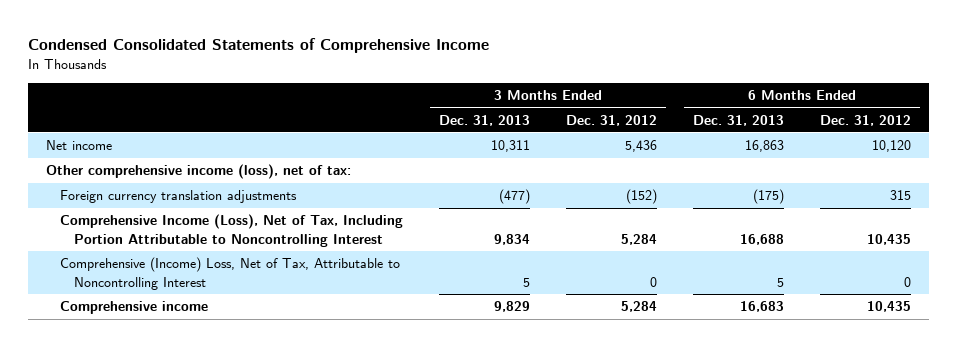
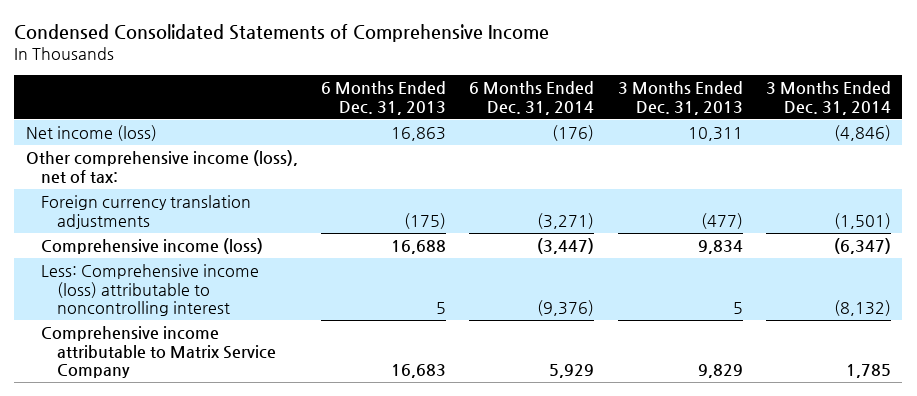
- | 3 Months Ended Dec. 31, 2013 | 3 Months Ended Dec. 31, 2012 | 6 Months Ended Dec. 31, 2013 | 6 Months Ended Dec. 31, 2012
+ | 6 Months Ended Dec. 31, 2013 | 6 Months Ended Dec. 31, 2014 | 3 Months Ended Dec. 31, 2013 | 3 Months Ended Dec. 31, 2014
- Net income | 10,311 | 5,436 | 16,863 | 10,120
+ Net income (loss) | 16,863 | (176) | 10,311 | (4,846)
- Comprehensive Income (Loss), Net of Tax, Including Portion Attributable to Noncontrolling Interest | 9,834 | 5,284 | 16,688 | 10,435
- Comprehensive (Income) Loss, Net of Tax, Attributable to Noncontrolling Interest | 5 | 0 | 5 | 0
- Comprehensive income | 9,829 | 5,284 | 16,683 | 10,435
+ Comprehensive income (loss) | 16,688 | (3,447) | 9,834 | (6,347)
+ Less: Comprehensive income (loss) attributable to noncontrolling interest | 5 | (9,376) | 5 | (8,132)
+ Comprehensive income attributable to Matrix Service Company | 16,683 | 5,929 | 9,829 | 1,785

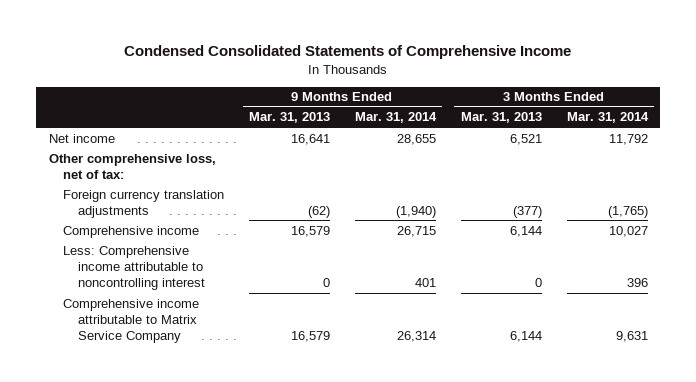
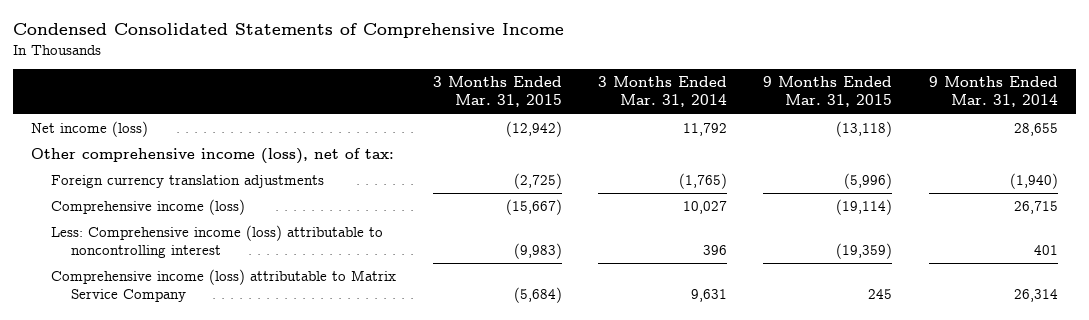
- | 9 Months Ended Mar. 31, 2013 | 9 Months Ended Mar. 31, 2014 | 3 Months Ended Mar. 31, 2013 | 3 Months Ended Mar. 31, 2014
+ | 3 Months Ended Mar. 31, 2015 | 3 Months Ended Mar. 31, 2014 | 9 Months Ended Mar. 31, 2015 | 9 Months Ended Mar. 31, 2014
- Net income | 16,641 | 28,655 | 6,521 | 11,792
- Other comprehensive loss, net of tax:
+ Net income (loss) | (12,942) | 11,792 | (13,118) | 28,655
+ Other comprehensive income (loss), net of tax:
- Comprehensive income | 16,579 | 26,715 | 6,144 | 10,027
- Less: Comprehensive income attributable to noncontrolling interest | 0 | 401 | 0 | 396
- Comprehensive income attributable to Matrix Service Company | 16,579 | 26,314 | 6,144 | 9,631
+ Comprehensive income (loss) | (15,667) | 10,027 | (19,114) | 26,715
+ Less: Comprehensive income (loss) attributable to noncontrolling interest | (9,983) | 396 | (19,359) | 401
+ Comprehensive income (loss) attributable to Matrix Service Company | (5,684) | 9,631 | 245 | 26,314

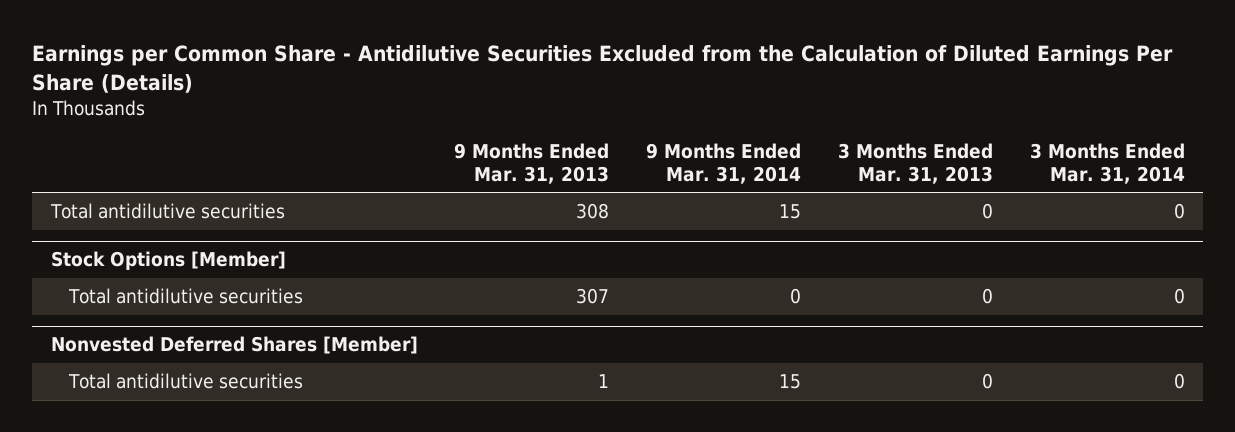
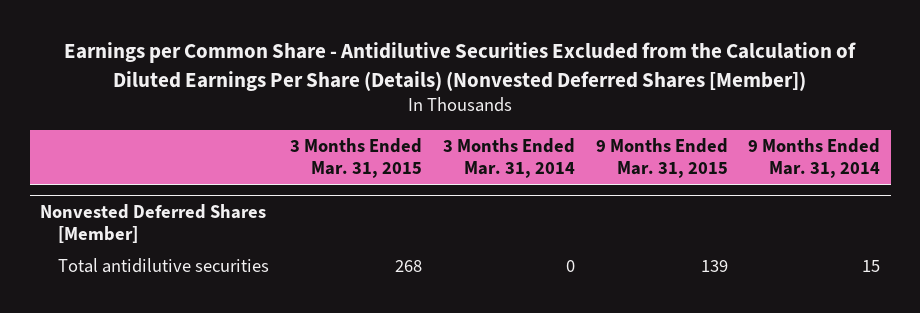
- Earnings per Common Share - Antidilutive Securities Excluded from the Calculation of Diluted Earnings Per Share (Details)
+ Earnings per Common Share - Antidilutive Securities Excluded from the Calculation of Diluted Earnings Per Share (Details) (Nonvested Deferred Shares [Member])
- | 9 Months Ended Mar. 31, 2013 | 9 Months Ended Mar. 31, 2014 | 3 Months Ended Mar. 31, 2013 | 3 Months Ended Mar. 31, 2014
+ | 3 Months Ended Mar. 31, 2015 | 3 Months Ended Mar. 31, 2014 | 9 Months Ended Mar. 31, 2015 | 9 Months Ended Mar. 31, 2014
- Total antidilutive securities | 308 | 15 | 0 | 0
- Stock Options [Member]
- Total antidilutive securities | 307 | 0 | 0 | 0

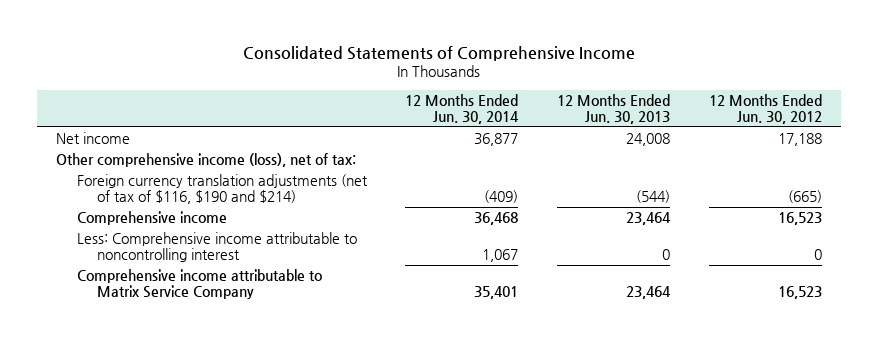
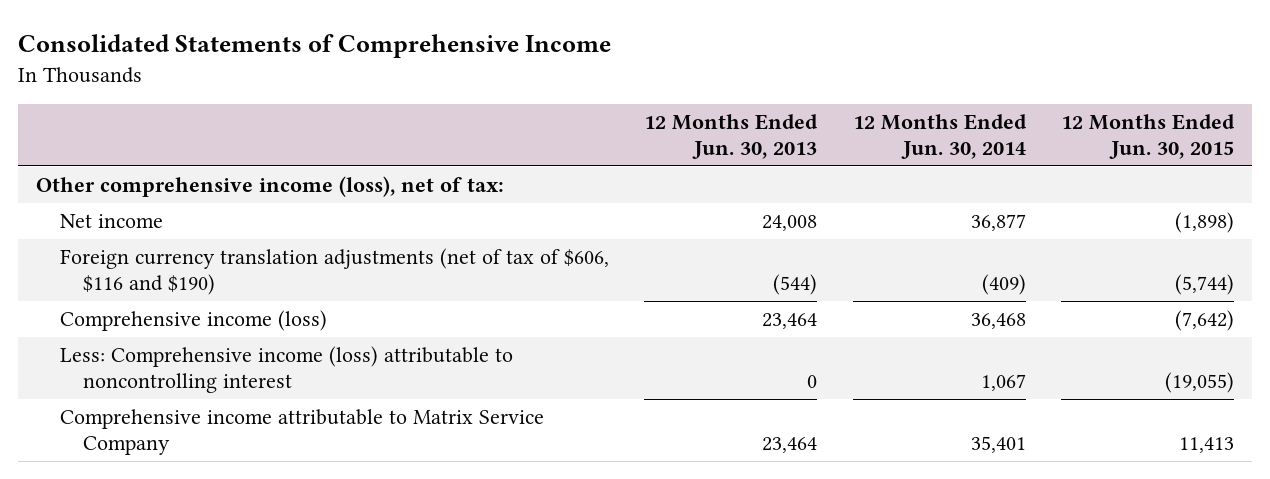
- | 12 Months Ended Jun. 30, 2014 | 12 Months Ended Jun. 30, 2013 | 12 Months Ended Jun. 30, 2012
+ | 12 Months Ended Jun. 30, 2013 | 12 Months Ended Jun. 30, 2014 | 12 Months Ended Jun. 30, 2015
- Foreign currency translation adjustments (net of tax of $116, $190 and $214) | (409) | (544) | (665)
- Comprehensive income | 36,468 | 23,464 | 16,523
- Less: Comprehensive income attributable to noncontrolling interest | 1,067 | 0 | 0
moved down: Net income | 24,008 | 36,877 | (1,898)
+ Foreign currency translation adjustments (net of tax of $606, $116 and $190) | (544) | (409) | (5,744)
+ Comprehensive income (loss) | 23,464 | 36,468 | (7,642)
+ Less: Comprehensive income (loss) attributable to noncontrolling interest | 0 | 1,067 | (19,055)

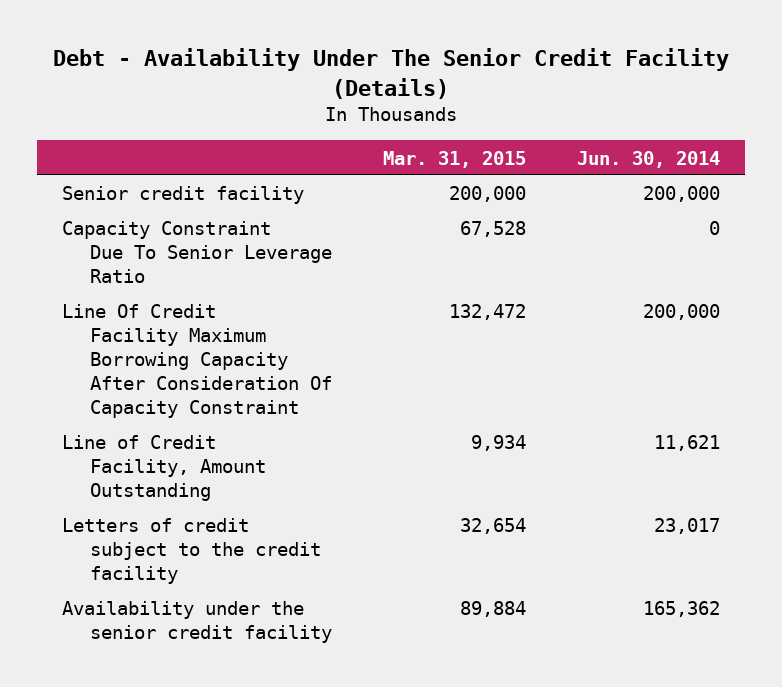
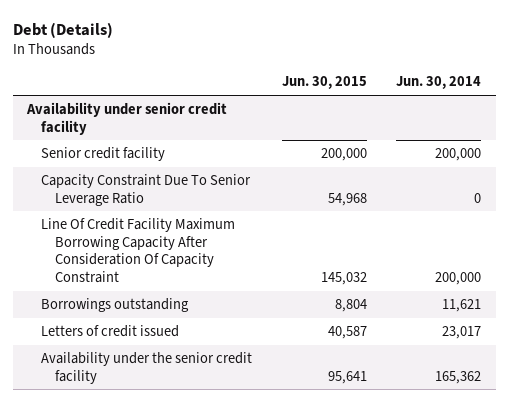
- Debt - Availability Under The Senior Credit Facility (Details)
+ Debt (Details)
- | Mar. 31, 2015 | Jun. 30, 2014
+ | Jun. 30, 2015 | Jun. 30, 2014
+ Availability under senior credit facility
- Line of Credit Facility, Amount Outstanding | 9,934 | 11,621
- Letters of credit subject to the credit facility | 32,654 | 23,017
+ Borrowings outstanding | 8,804 | 11,621
+ Letters of credit issued | 40,587 | 23,017

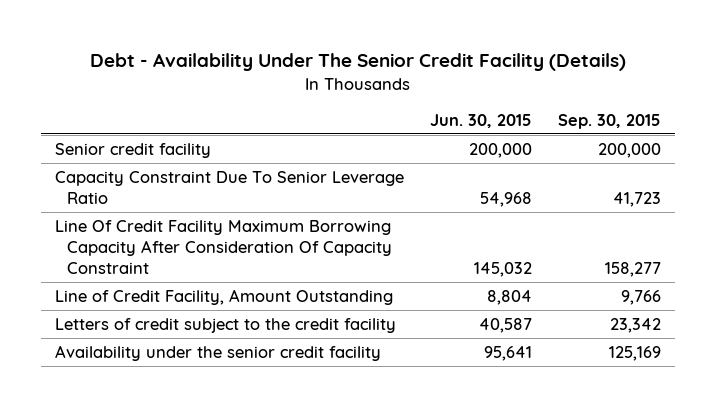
- Debt (Details)
+ Debt - Availability Under The Senior Credit Facility (Details)
- | Jun. 30, 2015 | Jun. 30, 2014
+ | Jun. 30, 2015 | Sep. 30, 2015
- Availability under senior credit facility
- Borrowings outstanding | 8,804 | 11,621
- Letters of credit issued | 40,587 | 23,017
+ Line of Credit Facility, Amount Outstanding | 8,804 | 9,766
+ Letters of credit subject to the credit facility | 40,587 | 23,342

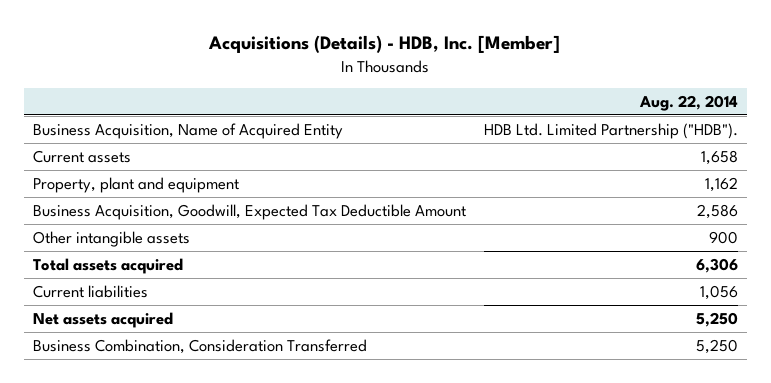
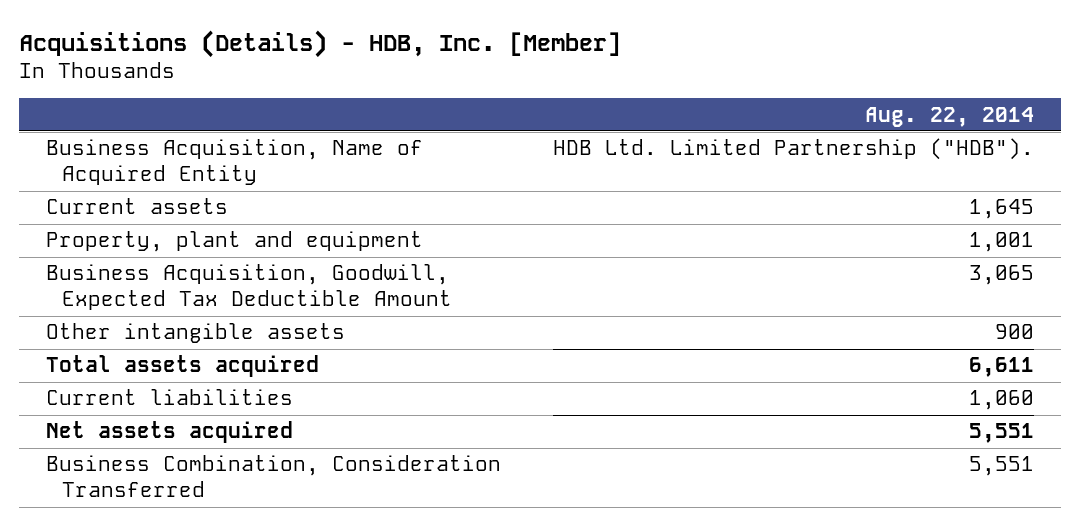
- Current assets | 1,658
- Property, plant and equipment | 1,162
- Business Acquisition, Goodwill, Expected Tax Deductible Amount | 2,586
+ Current assets | 1,645
+ Property, plant and equipment | 1,001
+ Business Acquisition, Goodwill, Expected Tax Deductible Amount | 3,065
- Total assets acquired | 6,306
- Current liabilities | 1,056
- Net assets acquired | 5,250
- Business Combination, Consideration Transferred | 5,250
+ Total assets acquired | 6,611
+ Current liabilities | 1,060
+ Net assets acquired | 5,551
+ Business Combination, Consideration Transferred | 5,551

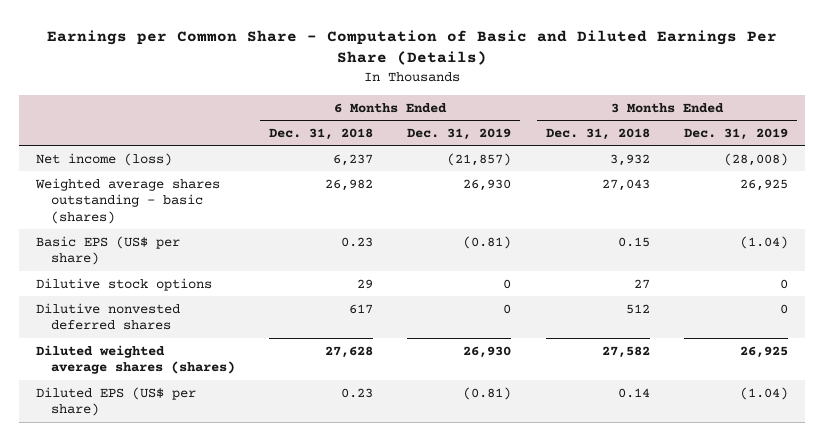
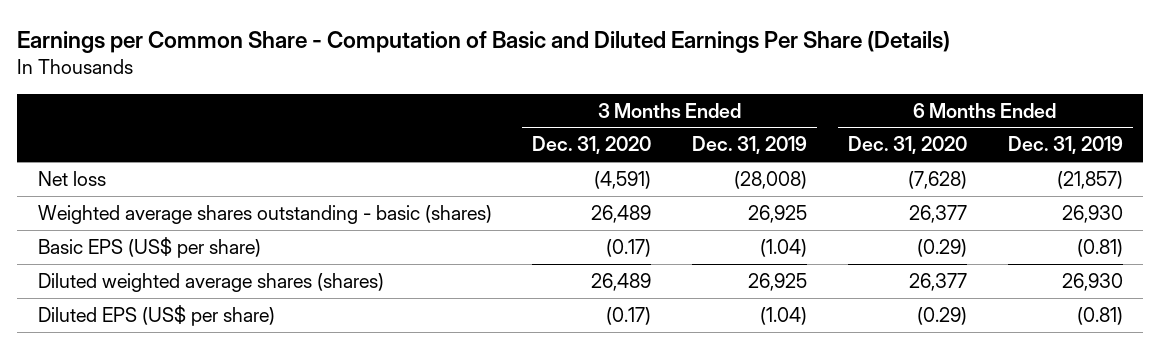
- | 6 Months Ended Dec. 31, 2018 | 6 Months Ended Dec. 31, 2019 | 3 Months Ended Dec. 31, 2018 | 3 Months Ended Dec. 31, 2019
+ | 3 Months Ended Dec. 31, 2020 | 3 Months Ended Dec. 31, 2019 | 6 Months Ended Dec. 31, 2020 | 6 Months Ended Dec. 31, 2019
- Net income (loss) | 6,237 | (21,857) | 3,932 | (28,008)
+ Net loss | (4,591) | (28,008) | (7,628) | (21,857)
- Dilutive stock options | 29 | 0 | 27 | 0
- Dilutive nonvested deferred shares | 617 | 0 | 512 | 0

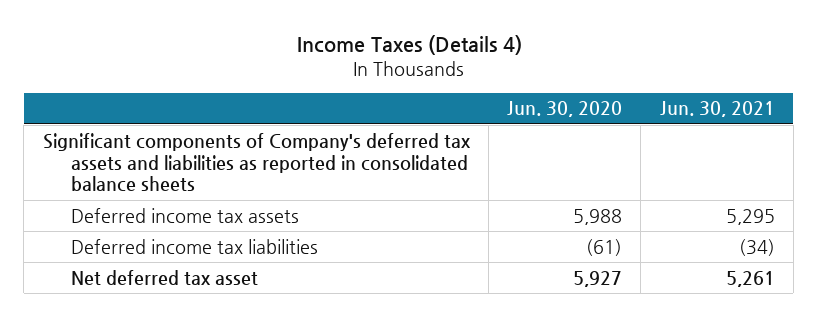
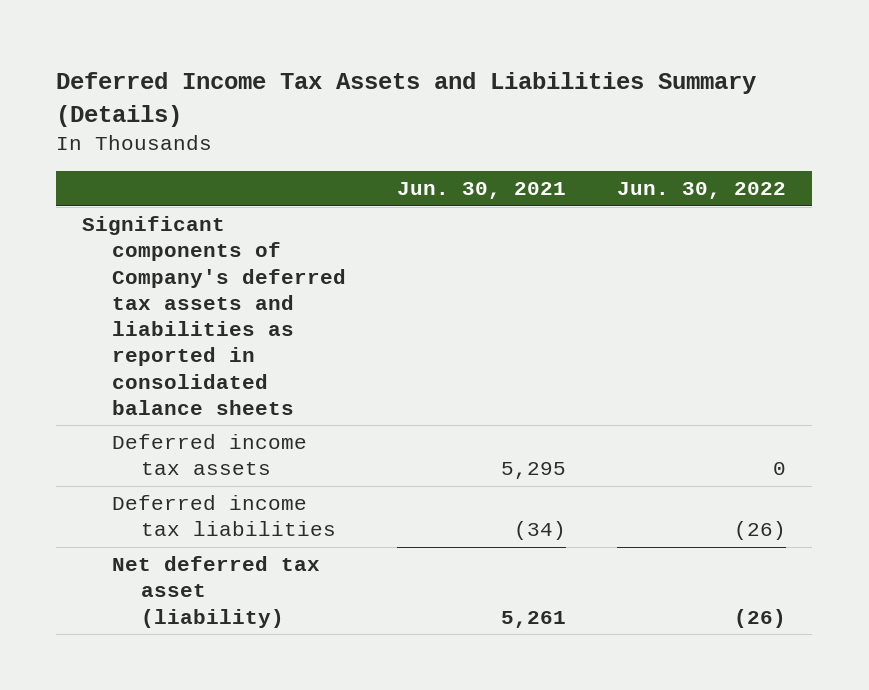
- Income Taxes (Details 4)
+ Deferred Income Tax Assets and Liabilities Summary (Details)
- | Jun. 30, 2020 | Jun. 30, 2021
+ | Jun. 30, 2021 | Jun. 30, 2022
- Net deferred tax asset | 5,927 | 5,261
+ Net deferred tax asset (liability) | 5,261 | (26)

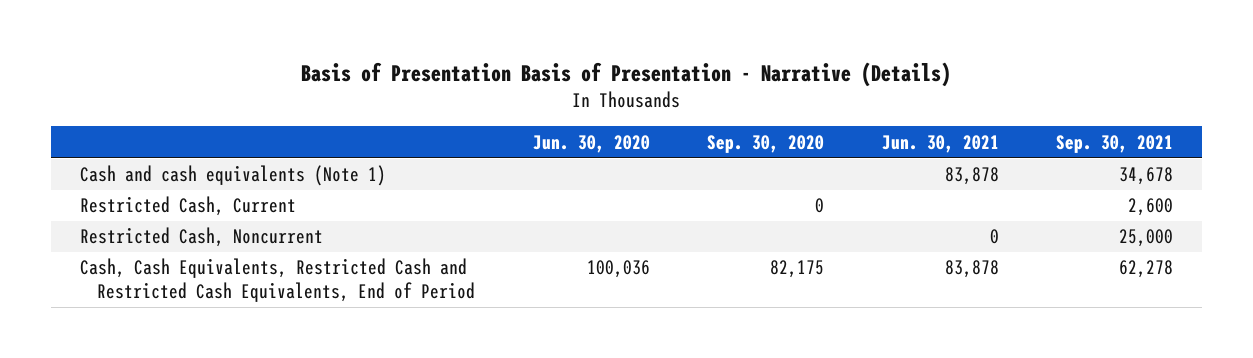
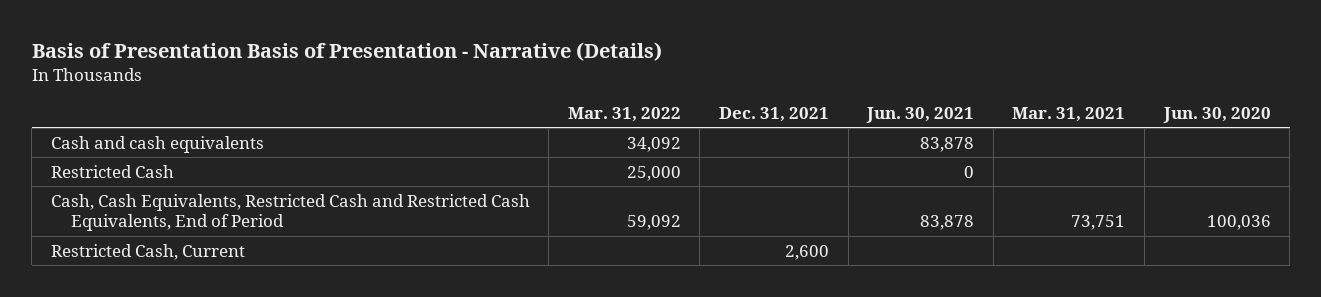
- | Jun. 30, 2020 | Sep. 30, 2020 | Jun. 30, 2021 | Sep. 30, 2021
+ | Mar. 31, 2022 | Dec. 31, 2021 | Jun. 30, 2021 | Mar. 31, 2021 | Jun. 30, 2020
- Cash and cash equivalents (Note 1) | | | 83,878 | 34,678
- Restricted Cash, Noncurrent | | | 0 | 25,000
+ Cash and cash equivalents | 34,092 | | 83,878 | |
+ Restricted Cash | 25,000 | | 0 | |
moved down: Restricted Cash, Current | | 2,600 | | |

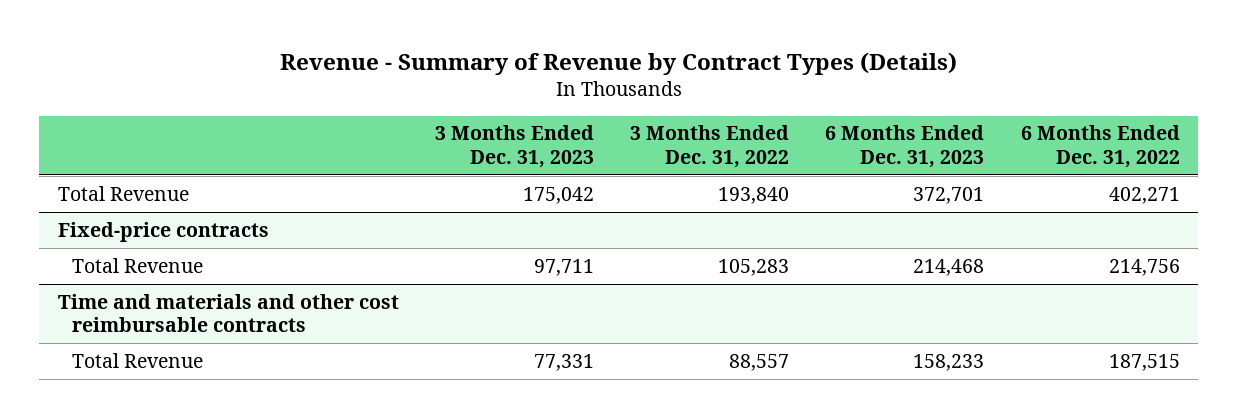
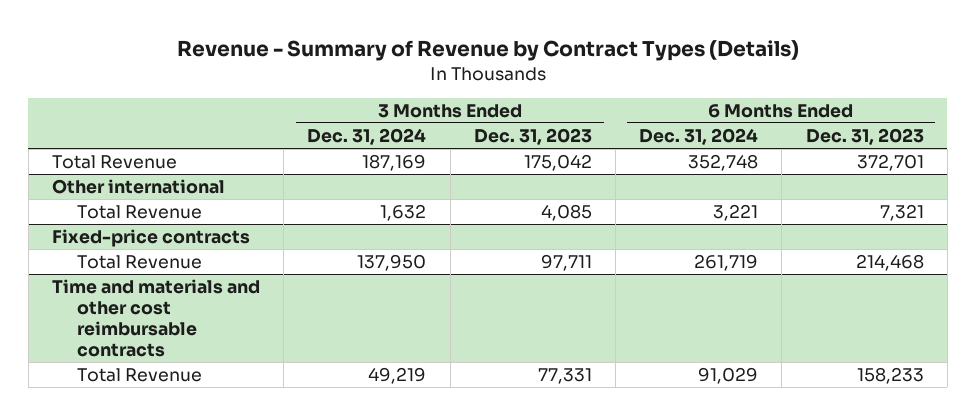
- | 3 Months Ended Dec. 31, 2023 | 3 Months Ended Dec. 31, 2022 | 6 Months Ended Dec. 31, 2023 | 6 Months Ended Dec. 31, 2022
+ | 3 Months Ended Dec. 31, 2024 | 3 Months Ended Dec. 31, 2023 | 6 Months Ended Dec. 31, 2024 | 6 Months Ended Dec. 31, 2023
+ Other international
+ Total Revenue | 1,632 | 4,085 | 3,221 | 7,321

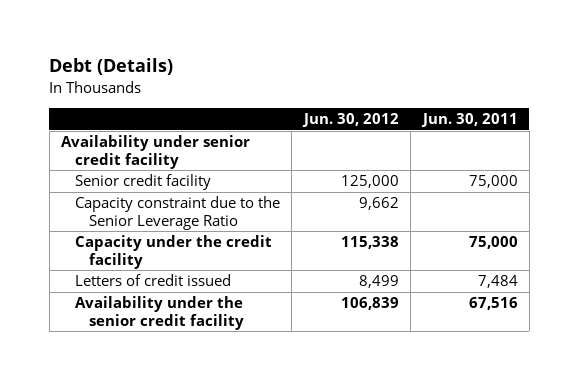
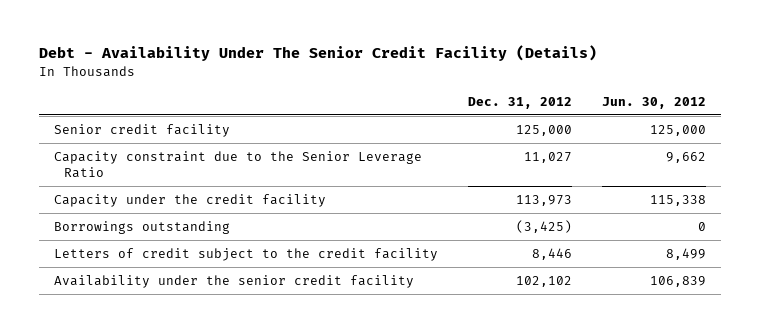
- Debt (Details)
+ Debt - Availability Under The Senior Credit Facility (Details)
- | Jun. 30, 2012 | Jun. 30, 2011
+ | Dec. 31, 2012 | Jun. 30, 2012
- Availability under senior credit facility
- Letters of credit issued | 8,499 | 7,484
+ Borrowings outstanding | (3,425) | 0
+ Letters of credit subject to the credit facility | 8,446 | 8,499

